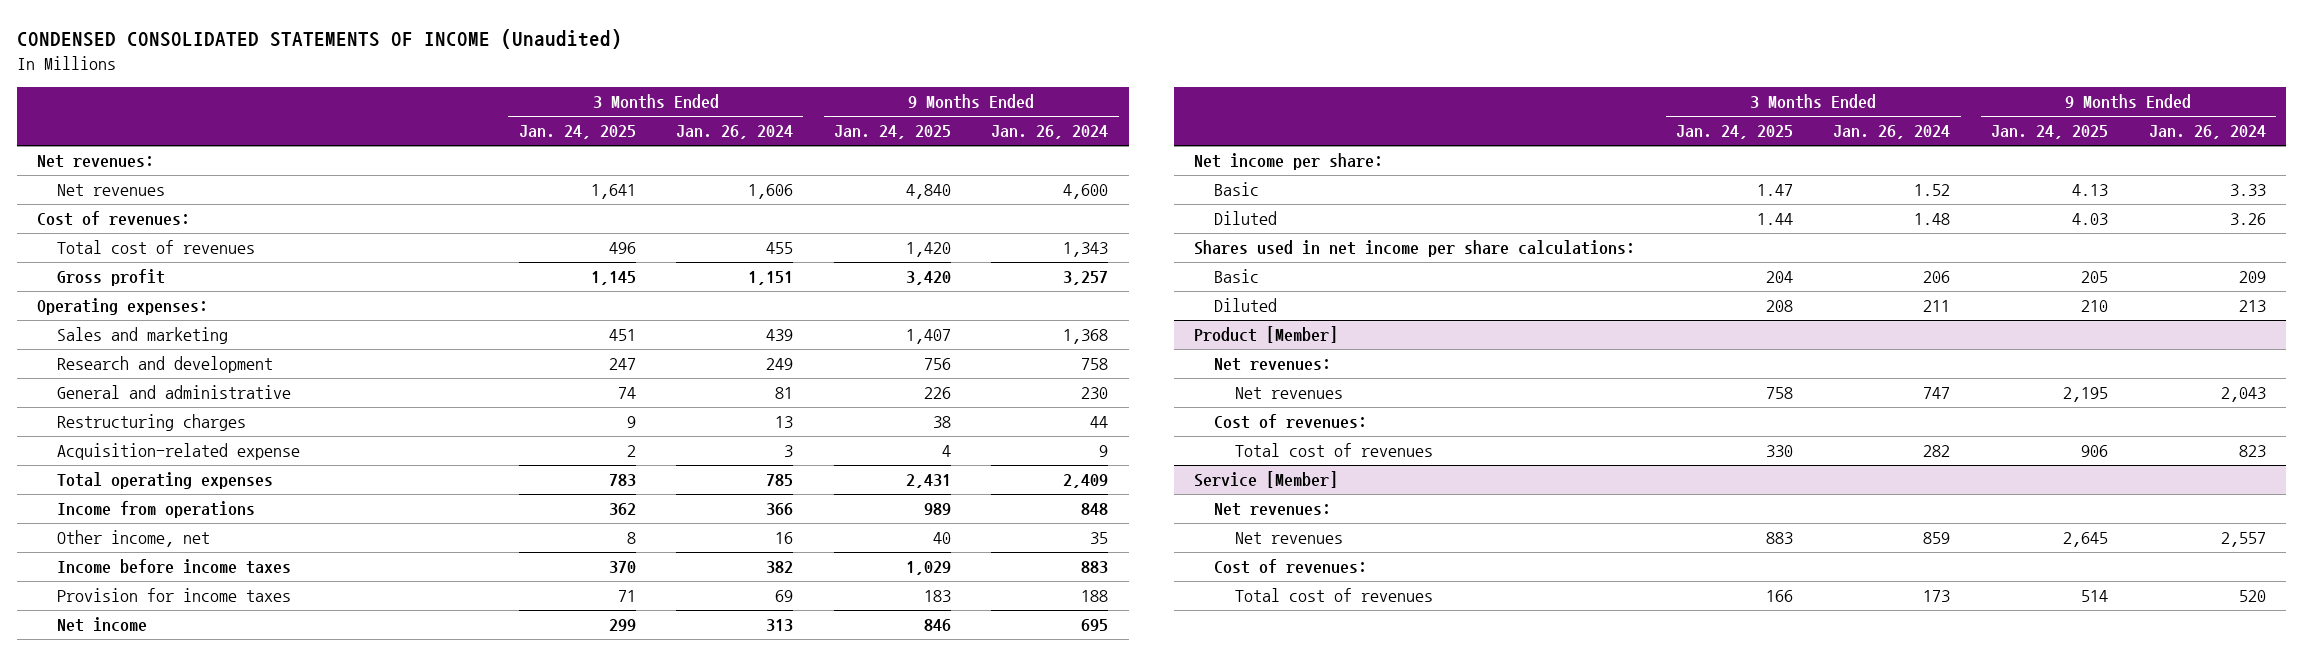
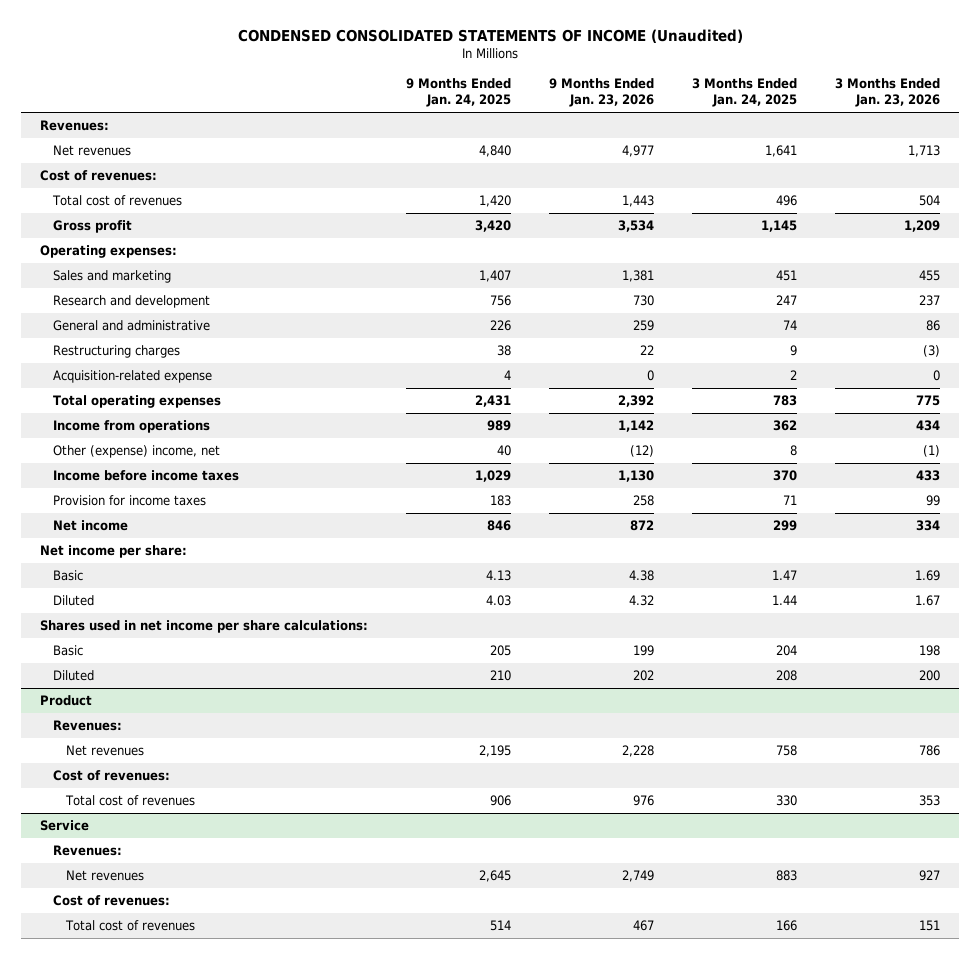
- | 3 Months Ended Jan. 24, 2025 | 3 Months Ended Jan. 26, 2024 | 9 Months Ended Jan. 24, 2025 | 9 Months Ended Jan. 26, 2024
+ | 9 Months Ended Jan. 24, 2025 | 9 Months Ended Jan. 23, 2026 | 3 Months Ended Jan. 24, 2025 | 3 Months Ended Jan. 23, 2026
- Net revenues:
+ Revenues:
- Other income, net | 8 | 16 | 40 | 35
+ Other (expense) income, net | 40 | (12) | 8 | (1)
- Product [Member]
- Net revenues:
+ Product
+ Revenues:
- Service [Member]
- Net revenues:
+ Service
+ Revenues:

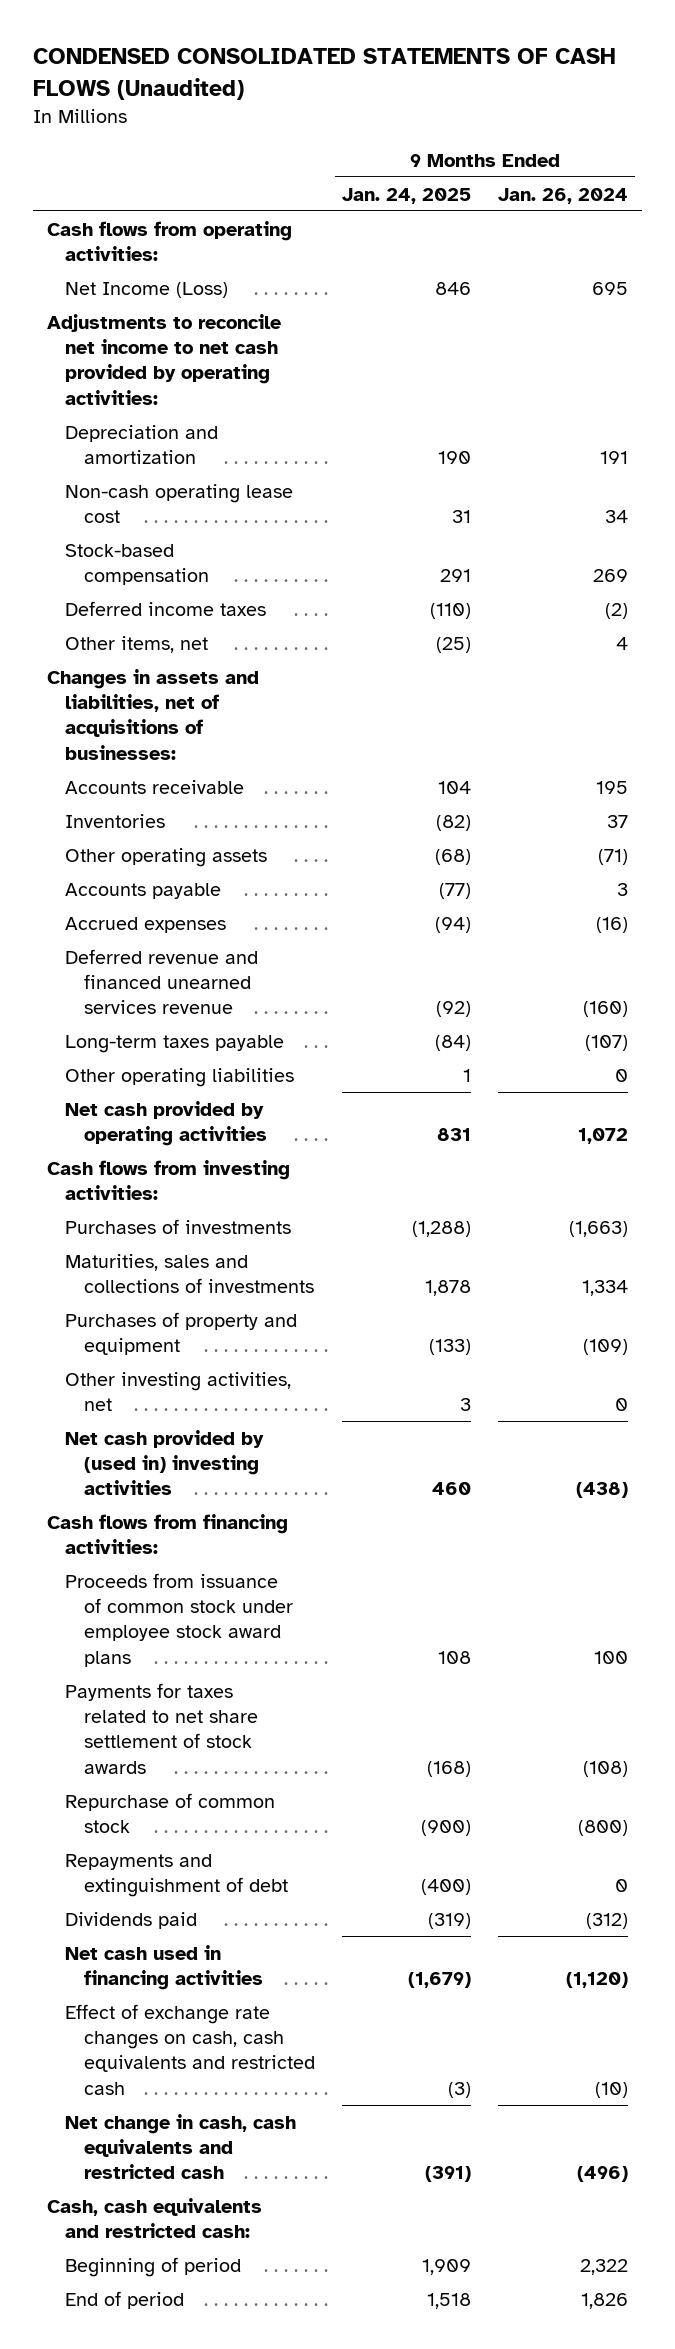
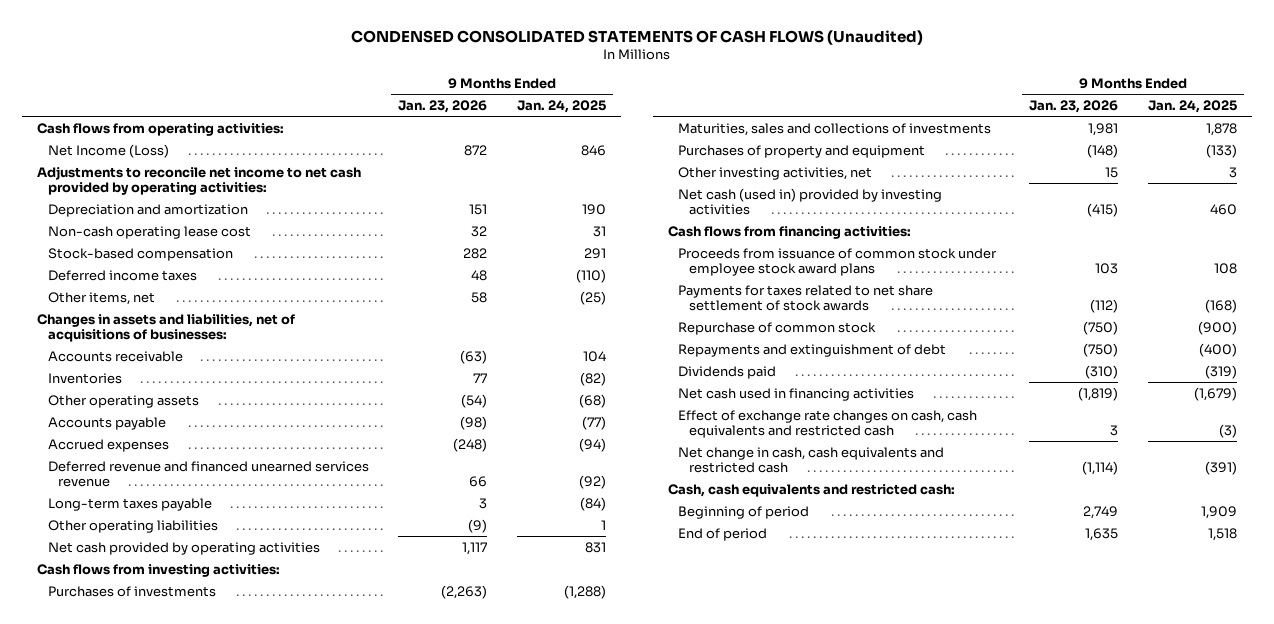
- | 9 Months Ended Jan. 24, 2025 | 9 Months Ended Jan. 26, 2024
+ | 9 Months Ended Jan. 23, 2026 | 9 Months Ended Jan. 24, 2025
- Net cash provided by (used in) investing activities | 460 | (438)
+ Net cash (used in) provided by investing activities | (415) | 460

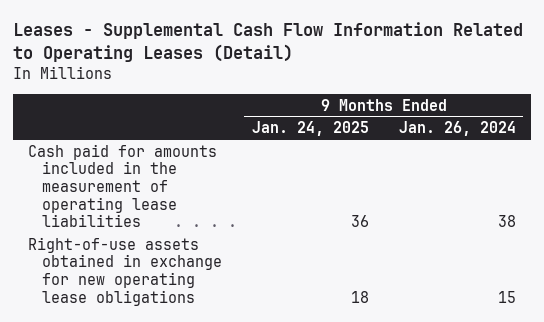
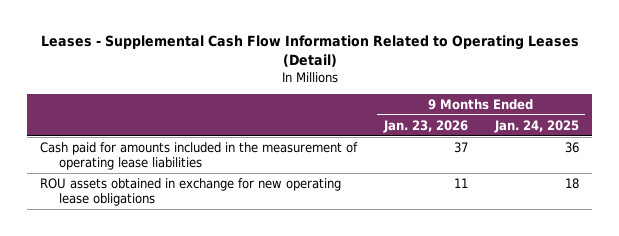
- | 9 Months Ended Jan. 24, 2025 | 9 Months Ended Jan. 26, 2024
+ | 9 Months Ended Jan. 23, 2026 | 9 Months Ended Jan. 24, 2025
- Right-of-use assets obtained in exchange for new operating lease obligations | 18 | 15
+ ROU assets obtained in exchange for new operating lease obligations | 11 | 18

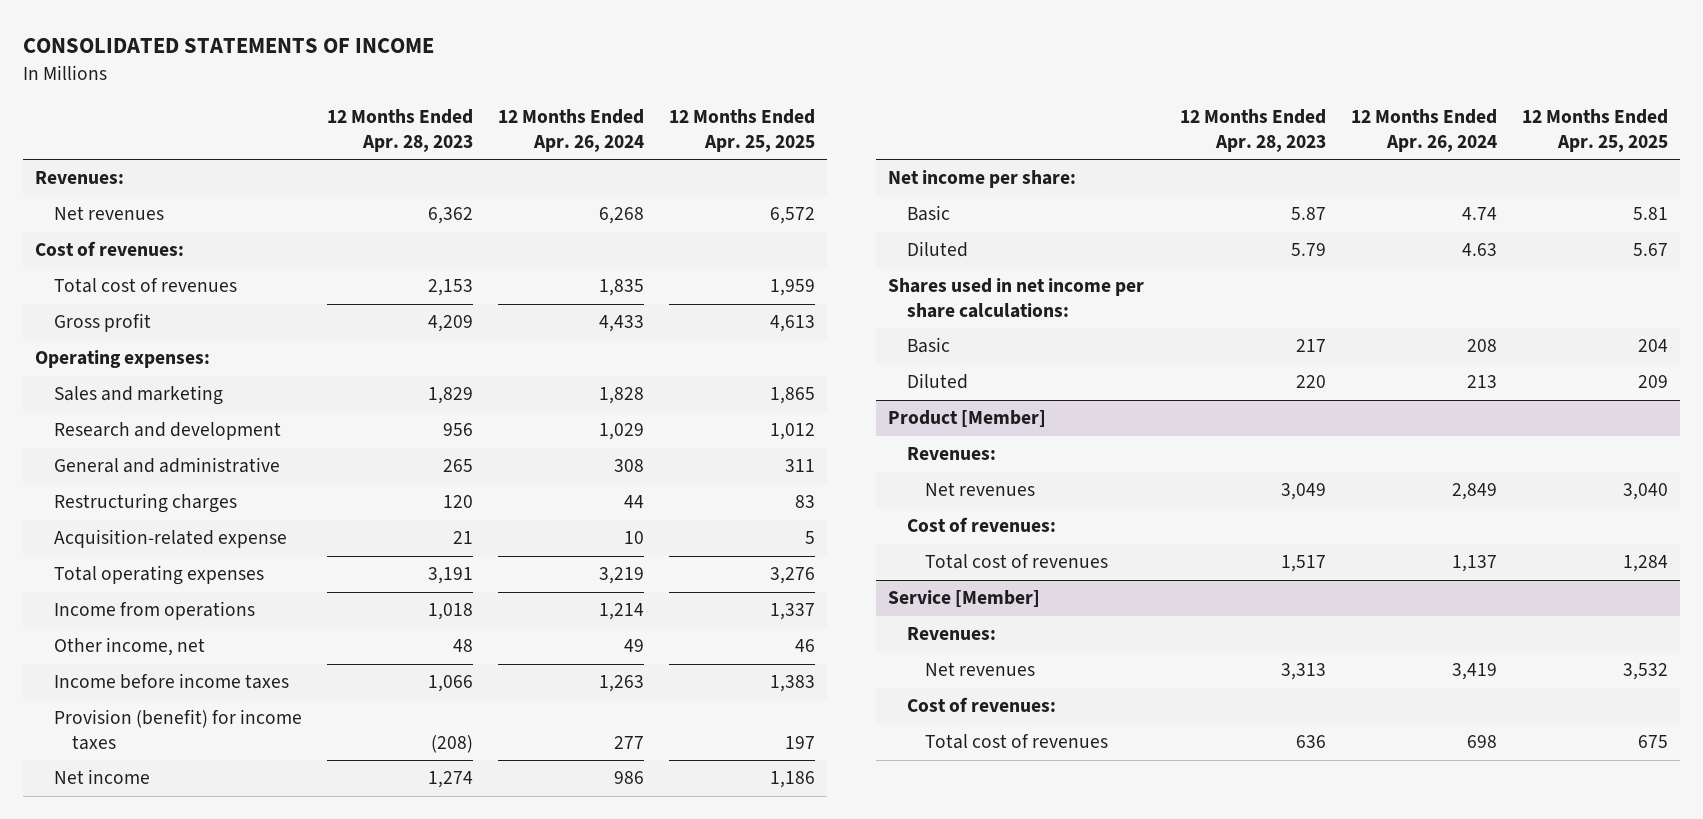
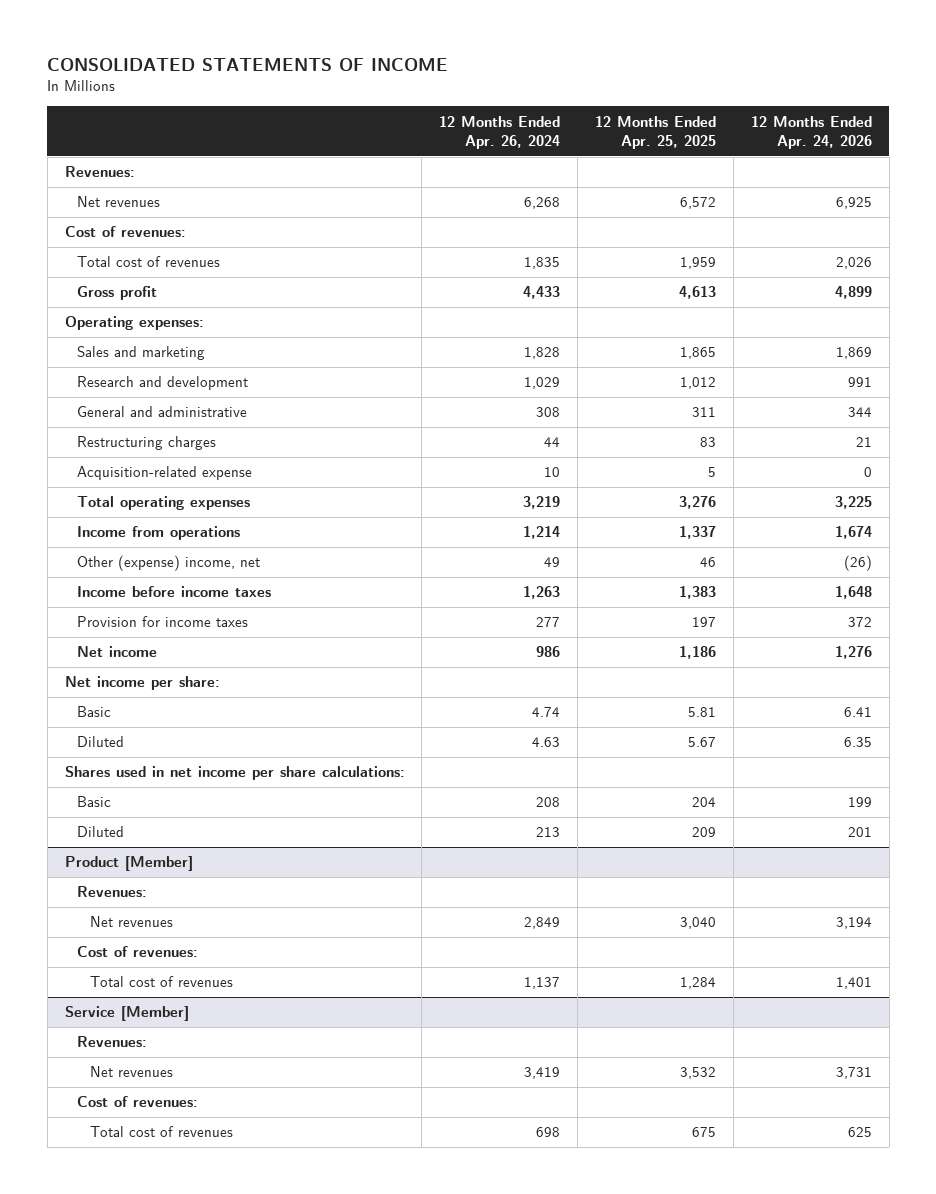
- | 12 Months Ended Apr. 28, 2023 | 12 Months Ended Apr. 26, 2024 | 12 Months Ended Apr. 25, 2025
+ | 12 Months Ended Apr. 26, 2024 | 12 Months Ended Apr. 25, 2025 | 12 Months Ended Apr. 24, 2026
- Other income, net | 48 | 49 | 46
+ Other (expense) income, net | 49 | 46 | (26)
- Provision (benefit) for income taxes | (208) | 277 | 197
+ Provision for income taxes | 277 | 197 | 372

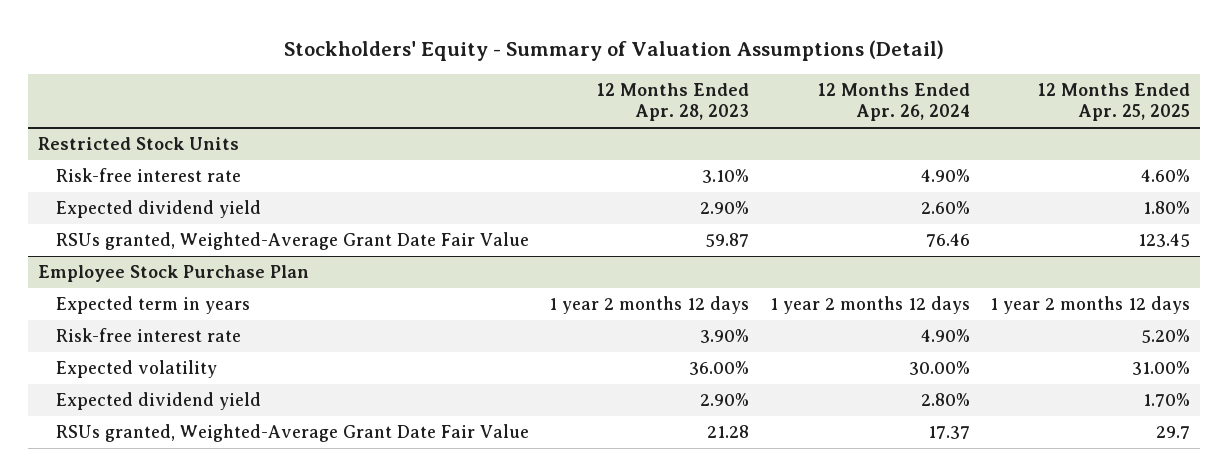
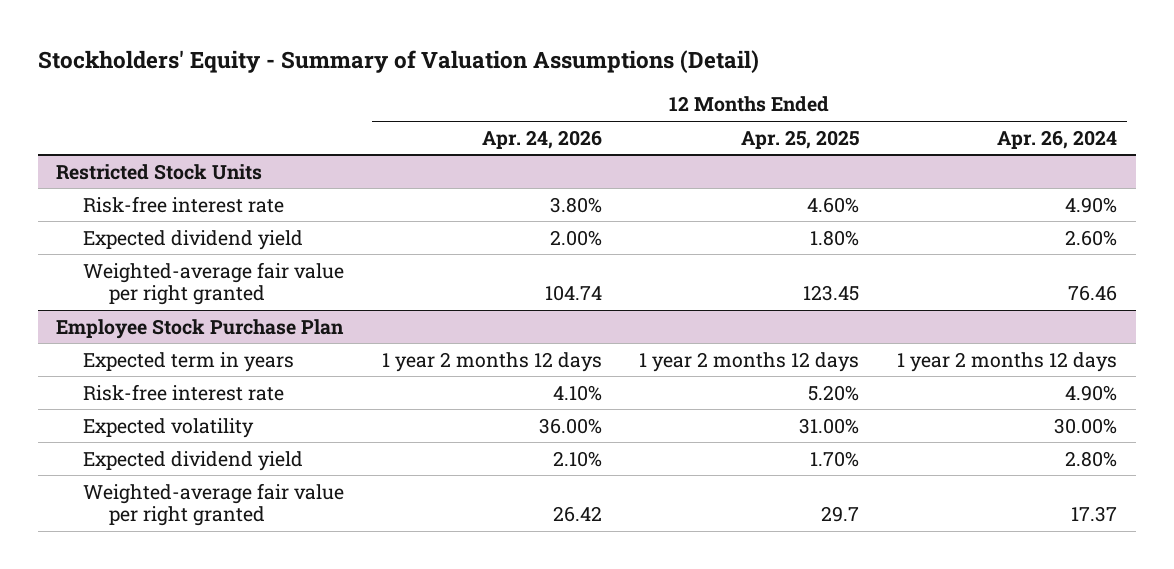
- | 12 Months Ended Apr. 28, 2023 | 12 Months Ended Apr. 26, 2024 | 12 Months Ended Apr. 25, 2025
+ | 12 Months Ended Apr. 24, 2026 | 12 Months Ended Apr. 25, 2025 | 12 Months Ended Apr. 26, 2024
@ Restricted Stock Units
- RSUs granted, Weighted-Average Grant Date Fair Value | 59.87 | 76.46 | 123.45
+ Weighted-average fair value per right granted | 104.74 | 123.45 | 76.46
@ Employee Stock Purchase Plan
- RSUs granted, Weighted-Average Grant Date Fair Value | 21.28 | 17.37 | 29.7
+ Weighted-average fair value per right granted | 26.42 | 29.7 | 17.37

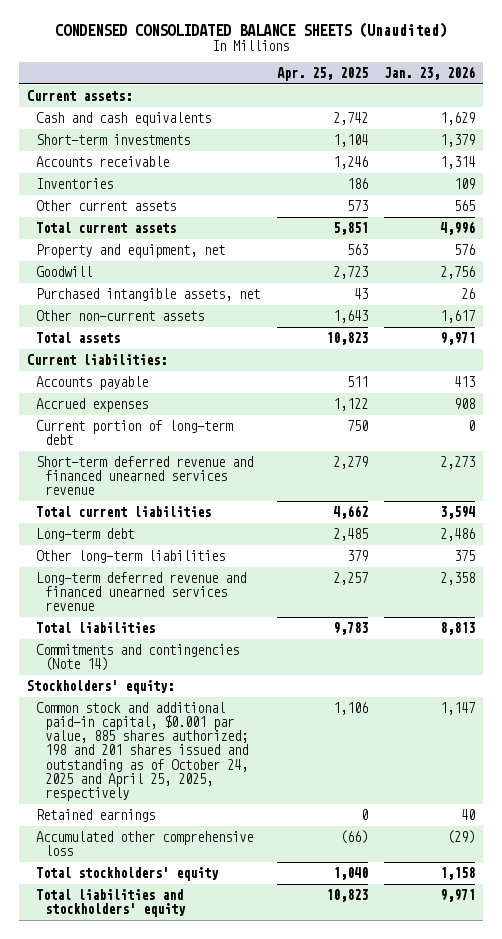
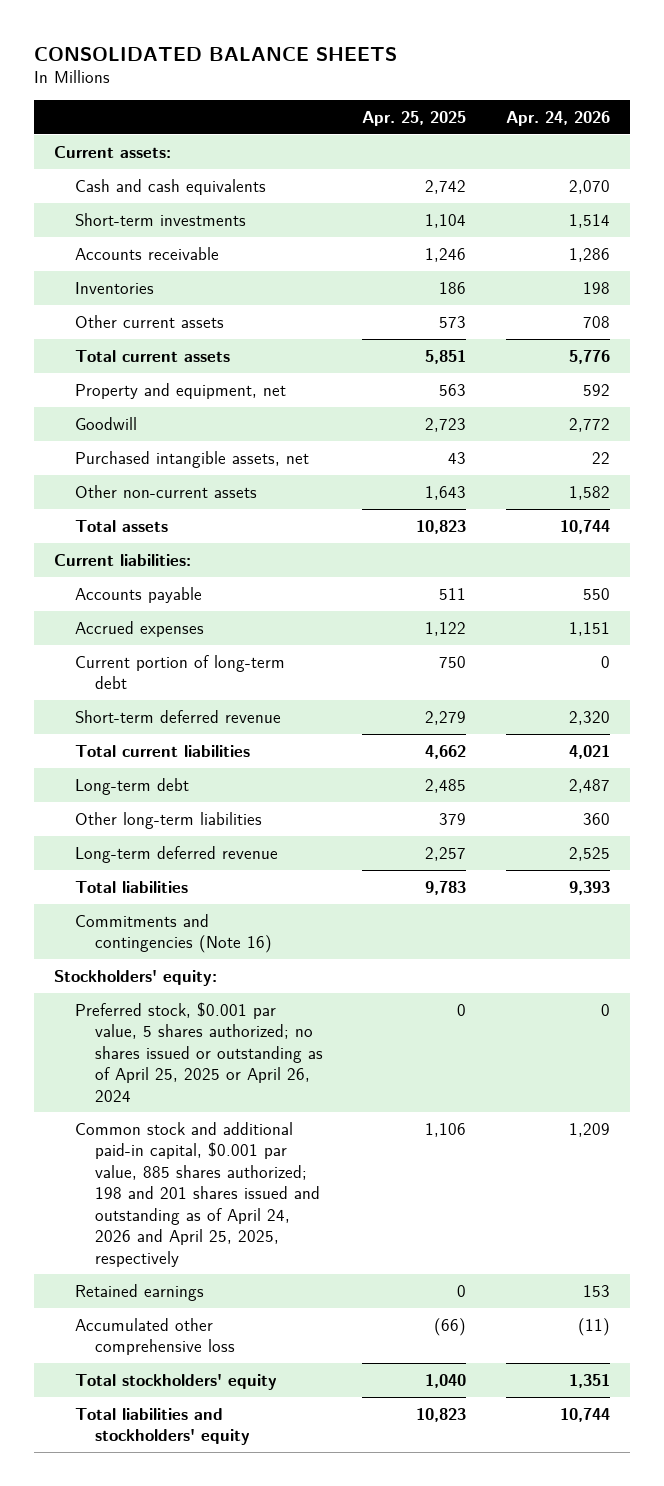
- CONDENSED CONSOLIDATED BALANCE SHEETS (Unaudited)
+ CONSOLIDATED BALANCE SHEETS
- | Apr. 25, 2025 | Jan. 23, 2026
+ | Apr. 25, 2025 | Apr. 24, 2026
- Short-term deferred revenue and financed unearned services revenue | 2,279 | 2,273
+ Short-term deferred revenue | 2,279 | 2,320
- Long-term deferred revenue and financed unearned services revenue | 2,257 | 2,358
+ Long-term deferred revenue | 2,257 | 2,525
- Commitments and contingencies (Note 14)
+ Commitments and contingencies (Note 16)
- Common stock and additional paid-in capital, $0.001 par value, 885 shares authorized; 198 and 201 shares issued and outstanding as of October 24, 2025 and April 25, 2025, respectively | 1,106 | 1,147
+ Preferred stock, $0.001 par value, 5 shares authorized; no shares issued or outstanding as of April 25, 2025 or April 26, 2024 | 0 | 0
+ Common stock and additional paid-in capital, $0.001 par value, 885 shares authorized; 198 and 201 shares issued and outstanding as of April 24, 2026 and April 25, 2025, respectively | 1,106 | 1,209

